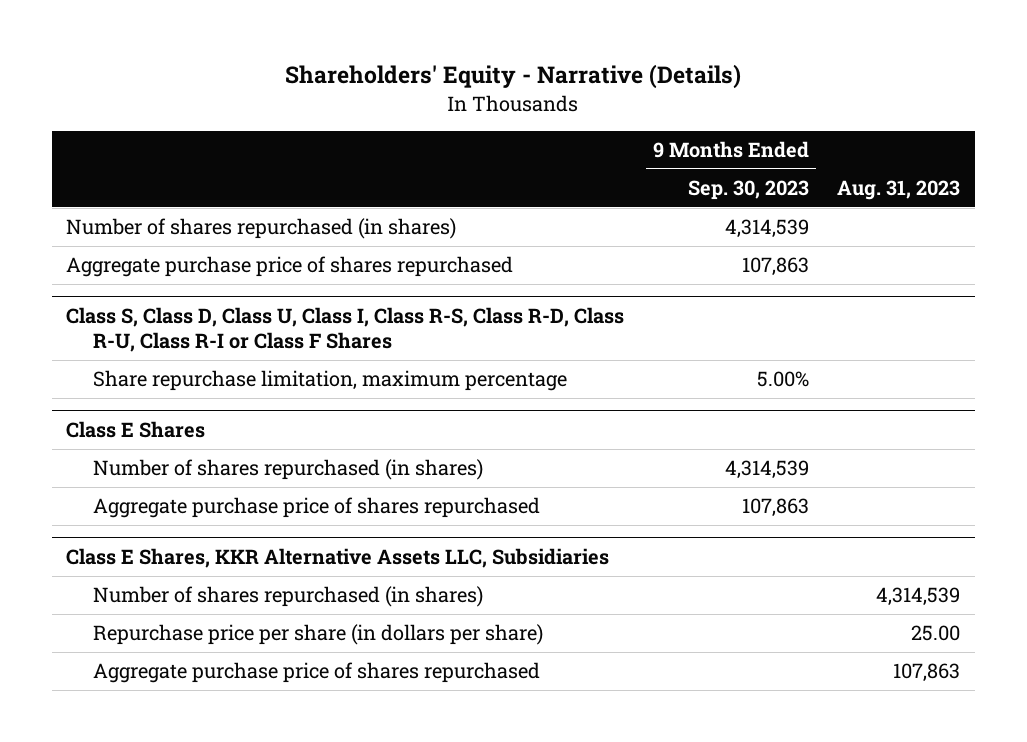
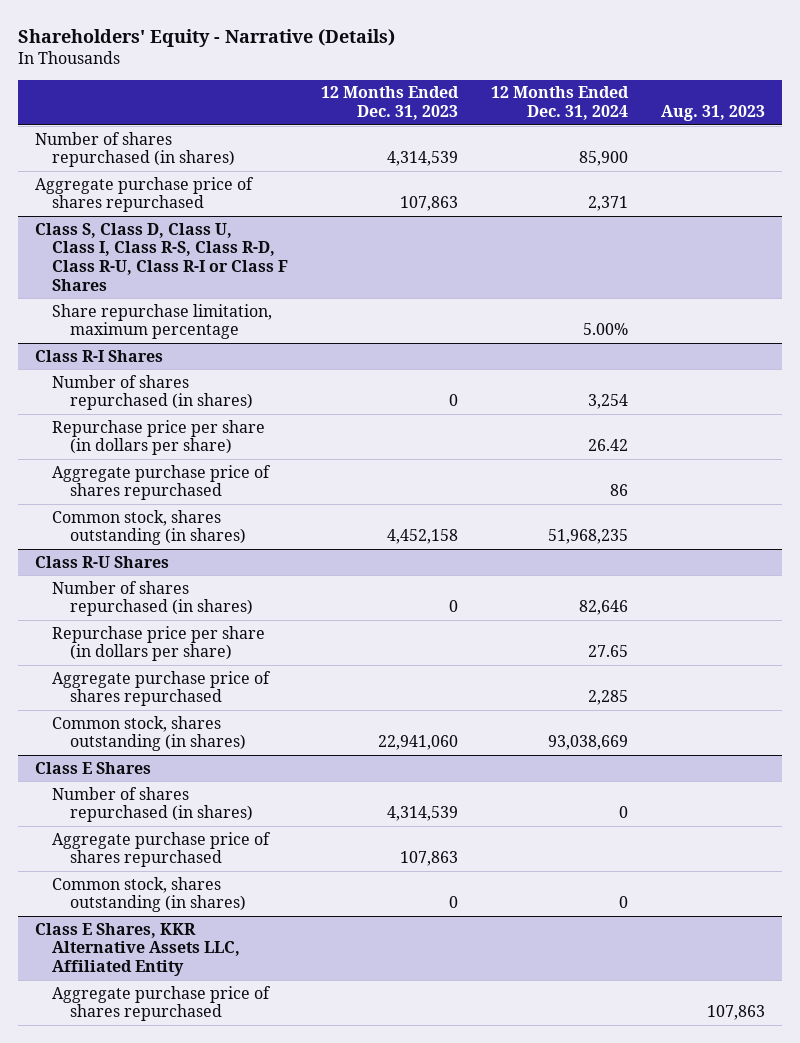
- | 9 Months Ended Sep. 30, 2023 | Aug. 31, 2023
+ | 12 Months Ended Dec. 31, 2023 | 12 Months Ended Dec. 31, 2024 | Aug. 31, 2023
+ Class R-I Shares
+ Number of shares repurchased (in shares) | 0 | 3,254 |
+ Repurchase price per share (in dollars per share) | | 26.42 |
+ Aggregate purchase price of shares repurchased | | 86 |
+ Common stock, shares outstanding (in shares) | 4,452,158 | 51,968,235 |
+ Class R-U Shares
+ Number of shares repurchased (in shares) | 0 | 82,646 |
+ Repurchase price per share (in dollars per share) | | 27.65 |
+ Aggregate purchase price of shares repurchased | | 2,285 |
+ Common stock, shares outstanding (in shares) | 22,941,060 | 93,038,669 |
- Class E Shares, KKR Alternative Assets LLC, Subsidiaries
- Number of shares repurchased (in shares) | | 4,314,539
- Repurchase price per share (in dollars per share) | | 25.00
@ Class E Shares
+ Common stock, shares outstanding (in shares) | 0 | 0 |
+ Class E Shares, KKR Alternative Assets LLC, Affiliated Entity

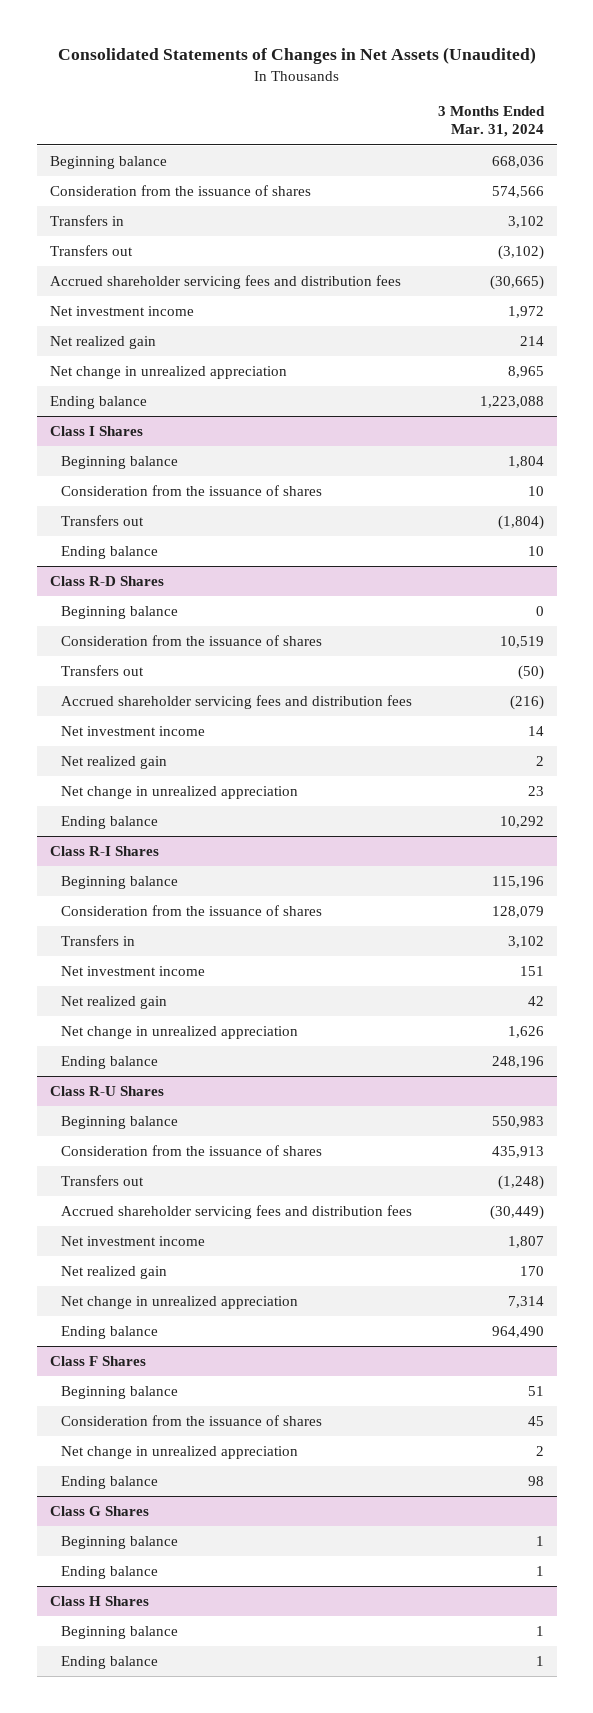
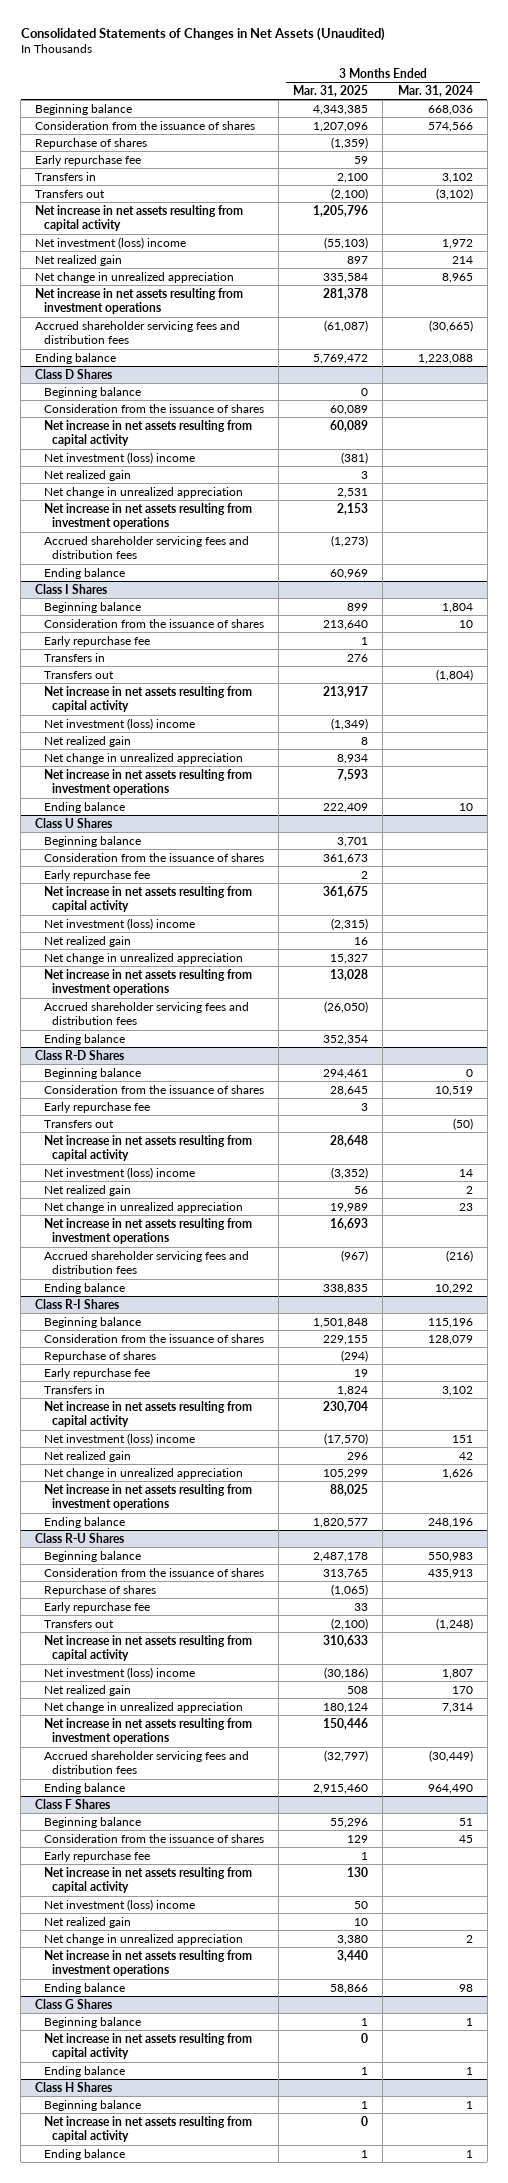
- | 3 Months Ended Mar. 31, 2024
+ | 3 Months Ended Mar. 31, 2025 | 3 Months Ended Mar. 31, 2024
+ Repurchase of shares | (1,359) |
+ Early repurchase fee | 59 |
- Net investment income | 1,972
+ Net increase in net assets resulting from capital activity | 1,205,796 |
+ Net investment (loss) income | (55,103) | 1,972
+ Net increase in net assets resulting from investment operations | 281,378 |
moved down: Accrued shareholder servicing fees and distribution fees | (61,087) | (30,665)
+ Class D Shares
+ Beginning balance | 0 |
+ Consideration from the issuance of shares | 60,089 |
+ Net increase in net assets resulting from capital activity | 60,089 |
+ Net investment (loss) income | (381) |
+ Net realized gain | 3 |
+ Net change in unrealized appreciation | 2,531 |
+ Net increase in net assets resulting from investment operations | 2,153 |
+ Accrued shareholder servicing fees and distribution fees | (1,273) |
+ Ending balance | 60,969 |
@ Class I Shares
+ Early repurchase fee | 1 |
+ Transfers in | 276 |
+ Net increase in net assets resulting from capital activity | 213,917 |
+ Net investment (loss) income | (1,349) |
+ Net realized gain | 8 |
+ Net change in unrealized appreciation | 8,934 |
+ Net increase in net assets resulting from investment operations | 7,593 |
+ Class U Shares
+ Beginning balance | 3,701 |
+ Consideration from the issuance of shares | 361,673 |
+ Early repurchase fee | 2 |
+ Net increase in net assets resulting from capital activity | 361,675 |
+ Net investment (loss) income | (2,315) |
+ Net realized gain | 16 |
+ Net change in unrealized appreciation | 15,327 |
+ Net increase in net assets resulting from investment operations | 13,028 |
+ Accrued shareholder servicing fees and distribution fees | (26,050) |
+ Ending balance | 352,354 |
@ Class R-D Shares
+ Early repurchase fee | 3 |
- Net investment income | 14
+ Net increase in net assets resulting from capital activity | 28,648 |
+ Net investment (loss) income | (3,352) | 14
+ Net increase in net assets resulting from investment operations | 16,693 |
moved down: Accrued shareholder servicing fees and distribution fees | (967) | (216)
@ Class R-I Shares
+ Repurchase of shares | (294) |
+ Early repurchase fee | 19 |
- Net investment income | 151
+ Net increase in net assets resulting from capital activity | 230,704 |
+ Net investment (loss) income | (17,570) | 151
+ Net increase in net assets resulting from investment operations | 88,025 |
@ Class R-U Shares
+ Repurchase of shares | (1,065) |
+ Early repurchase fee | 33 |
- Net investment income | 1,807
+ Net increase in net assets resulting from capital activity | 310,633 |
+ Net investment (loss) income | (30,186) | 1,807
+ Net increase in net assets resulting from investment operations | 150,446 |
moved down: Accrued shareholder servicing fees and distribution fees | (32,797) | (30,449)
@ Class F Shares
+ Early repurchase fee | 1 |
+ Net increase in net assets resulting from capital activity | 130 |
+ Net investment (loss) income | 50 |
+ Net realized gain | 10 |
+ Net increase in net assets resulting from investment operations | 3,440 |
@ Class G Shares
+ Net increase in net assets resulting from capital activity | 0 |
@ Class H Shares
+ Net increase in net assets resulting from capital activity | 0 |

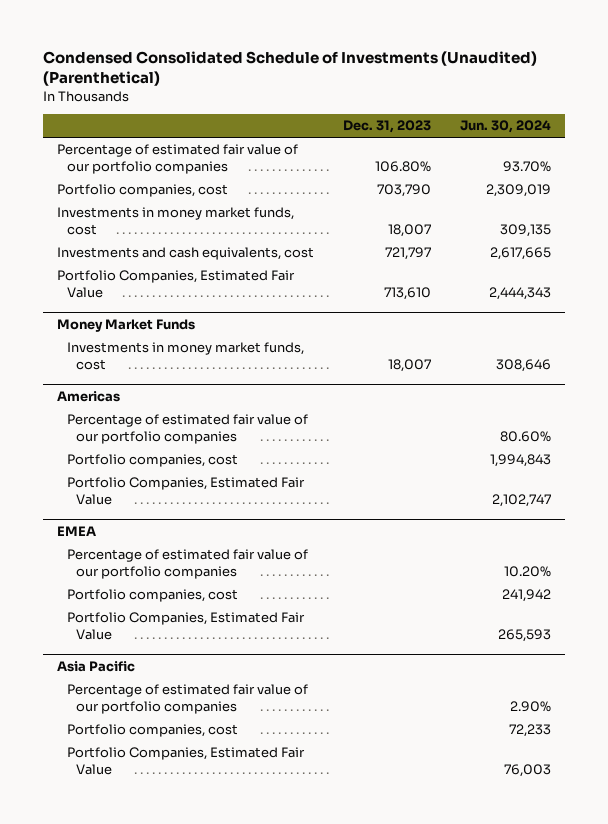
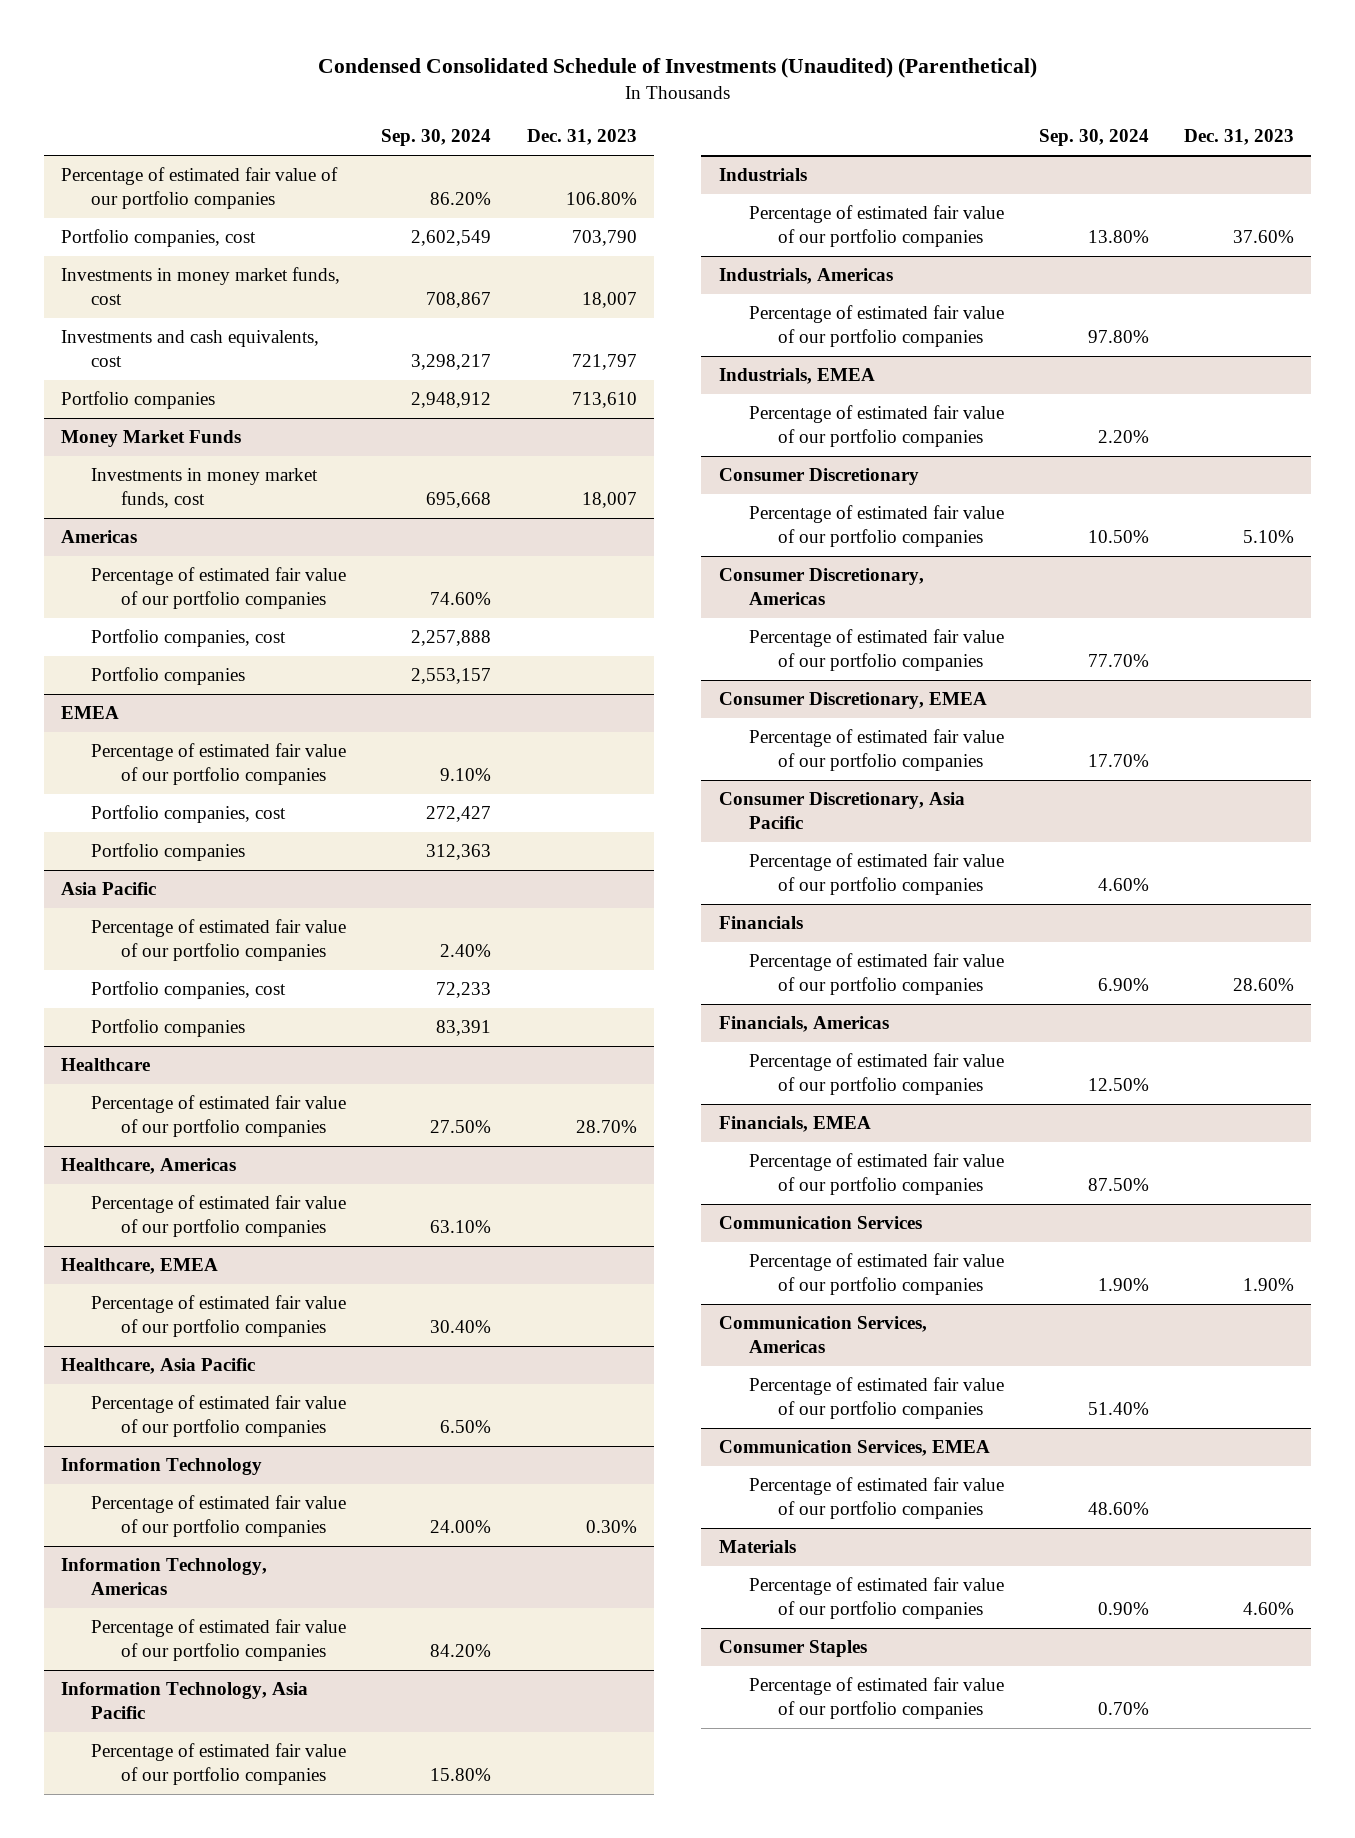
- | Dec. 31, 2023 | Jun. 30, 2024
+ | Sep. 30, 2024 | Dec. 31, 2023
- Portfolio Companies, Estimated Fair Value | 713,610 | 2,444,343
+ Portfolio companies | 2,948,912 | 713,610
@ Americas
- Portfolio Companies, Estimated Fair Value | | 2,102,747
+ Portfolio companies | 2,553,157 |
@ EMEA
- Portfolio Companies, Estimated Fair Value | | 265,593
+ Portfolio companies | 312,363 |
@ Asia Pacific
- Portfolio Companies, Estimated Fair Value | | 76,003
+ Portfolio companies | 83,391 |
+ Healthcare
+ Percentage of estimated fair value of our portfolio companies | 27.50% | 28.70%
+ Healthcare, Americas
+ Percentage of estimated fair value of our portfolio companies | 63.10% |
+ Healthcare, EMEA
+ Percentage of estimated fair value of our portfolio companies | 30.40% |
+ Healthcare, Asia Pacific
+ Percentage of estimated fair value of our portfolio companies | 6.50% |
+ Information Technology
+ Percentage of estimated fair value of our portfolio companies | 24.00% | 0.30%
+ Information Technology, Americas
+ Percentage of estimated fair value of our portfolio companies | 84.20% |
+ Information Technology, Asia Pacific
+ Percentage of estimated fair value of our portfolio companies | 15.80% |
+ Industrials
+ Percentage of estimated fair value of our portfolio companies | 13.80% | 37.60%
+ Industrials, Americas
+ Percentage of estimated fair value of our portfolio companies | 97.80% |
+ Industrials, EMEA
+ Percentage of estimated fair value of our portfolio companies | 2.20% |
+ Consumer Discretionary
+ Percentage of estimated fair value of our portfolio companies | 10.50% | 5.10%
+ Consumer Discretionary, Americas
+ Percentage of estimated fair value of our portfolio companies | 77.70% |
+ Consumer Discretionary, EMEA
+ Percentage of estimated fair value of our portfolio companies | 17.70% |
+ Consumer Discretionary, Asia Pacific
+ Percentage of estimated fair value of our portfolio companies | 4.60% |
+ Financials
+ Percentage of estimated fair value of our portfolio companies | 6.90% | 28.60%
+ Financials, Americas
+ Percentage of estimated fair value of our portfolio companies | 12.50% |
+ Financials, EMEA
+ Percentage of estimated fair value of our portfolio companies | 87.50% |
+ Communication Services
+ Percentage of estimated fair value of our portfolio companies | 1.90% | 1.90%
+ Communication Services, Americas
+ Percentage of estimated fair value of our portfolio companies | 51.40% |
+ Communication Services, EMEA
+ Percentage of estimated fair value of our portfolio companies | 48.60% |
+ Materials
+ Percentage of estimated fair value of our portfolio companies | 0.90% | 4.60%
+ Consumer Staples
+ Percentage of estimated fair value of our portfolio companies | 0.70% |

